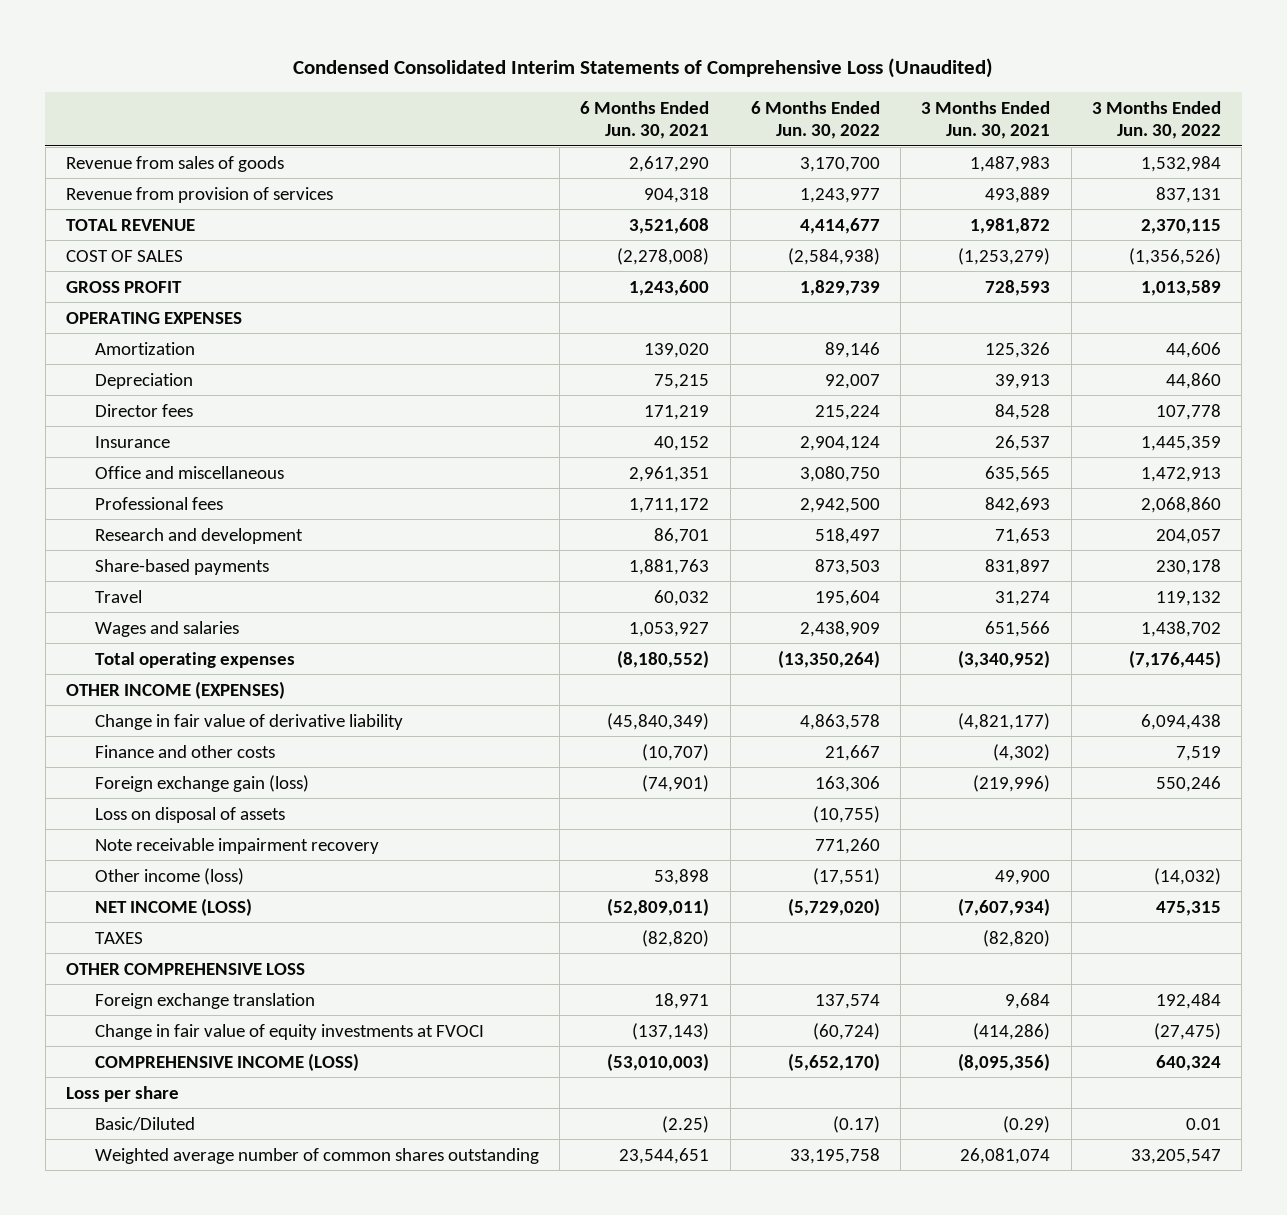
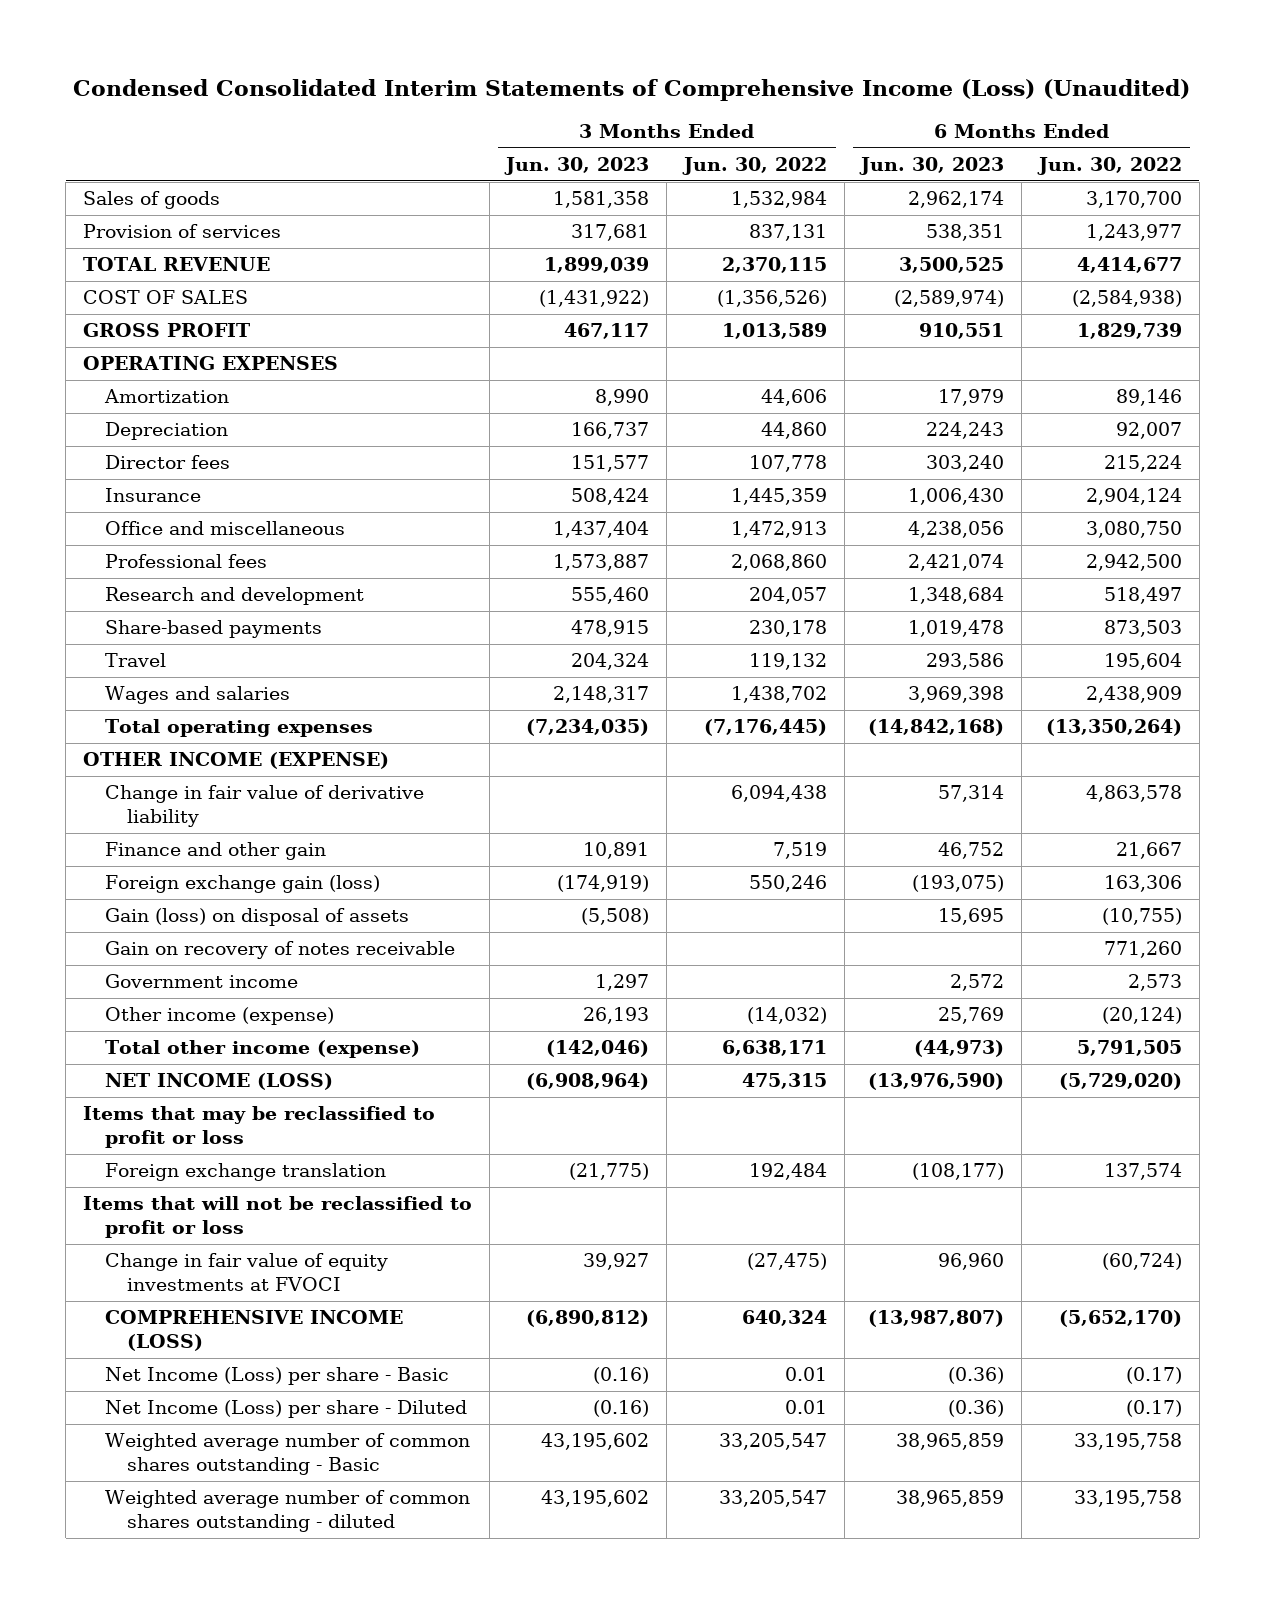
- Condensed Consolidated Interim Statements of Comprehensive Loss (Unaudited)
+ Condensed Consolidated Interim Statements of Comprehensive Income (Loss) (Unaudited)
- | 6 Months Ended Jun. 30, 2021 | 6 Months Ended Jun. 30, 2022 | 3 Months Ended Jun. 30, 2021 | 3 Months Ended Jun. 30, 2022
+ | 3 Months Ended Jun. 30, 2023 | 3 Months Ended Jun. 30, 2022 | 6 Months Ended Jun. 30, 2023 | 6 Months Ended Jun. 30, 2022
- Revenue from sales of goods | 2,617,290 | 3,170,700 | 1,487,983 | 1,532,984
- Revenue from provision of services | 904,318 | 1,243,977 | 493,889 | 837,131
+ Sales of goods | 1,581,358 | 1,532,984 | 2,962,174 | 3,170,700
+ Provision of services | 317,681 | 837,131 | 538,351 | 1,243,977
- OTHER INCOME (EXPENSES)
+ OTHER INCOME (EXPENSE)
- Finance and other costs | (10,707) | 21,667 | (4,302) | 7,519
+ Finance and other gain | 10,891 | 7,519 | 46,752 | 21,667
- Loss on disposal of assets | | (10,755) | |
- Note receivable impairment recovery | | 771,260 | |
- Other income (loss) | 53,898 | (17,551) | 49,900 | (14,032)
+ Gain (loss) on disposal of assets | (5,508) | | 15,695 | (10,755)
+ Gain on recovery of notes receivable | | | | 771,260
+ Government income | 1,297 | | 2,572 | 2,573
+ Other income (expense) | 26,193 | (14,032) | 25,769 | (20,124)
+ Total other income (expense) | (142,046) | 6,638,171 | (44,973) | 5,791,505
- TAXES | (82,820) | | (82,820) |
- OTHER COMPREHENSIVE LOSS
+ Items that may be reclassified to profit or loss
+ Items that will not be reclassified to profit or loss
- Loss per share
- Basic/Diluted | (2.25) | (0.17) | (0.29) | 0.01
- Weighted average number of common shares outstanding | 23,544,651 | 33,195,758 | 26,081,074 | 33,205,547
+ Net Income (Loss) per share - Basic | (0.16) | 0.01 | (0.36) | (0.17)
+ Net Income (Loss) per share - Diluted | (0.16) | 0.01 | (0.36) | (0.17)
+ Weighted average number of common shares outstanding - Basic | 43,195,602 | 33,205,547 | 38,965,859 | 33,195,758
+ Weighted average number of common shares outstanding - diluted | 43,195,602 | 33,205,547 | 38,965,859 | 33,195,758

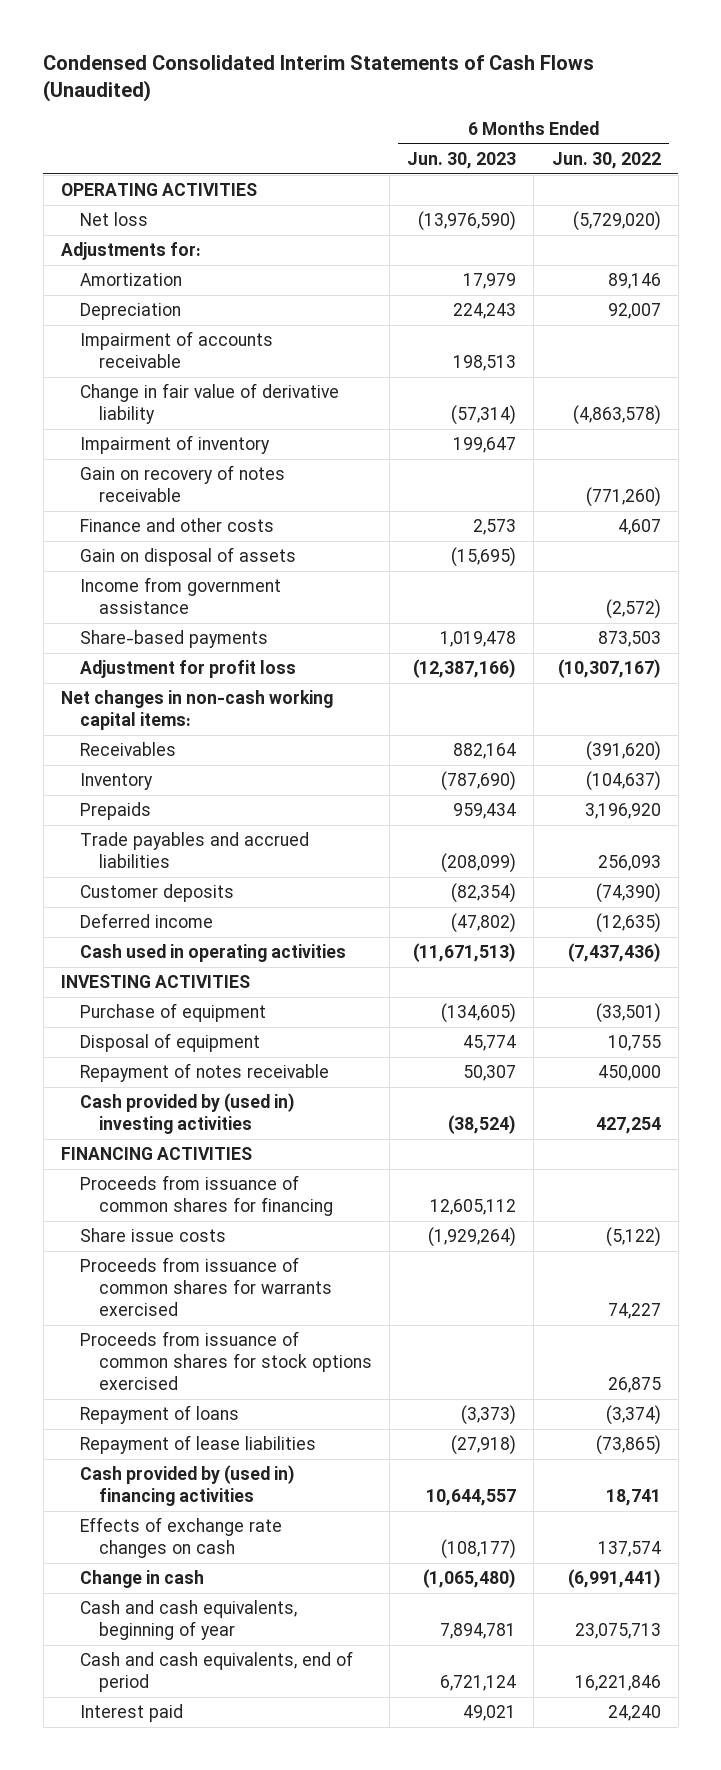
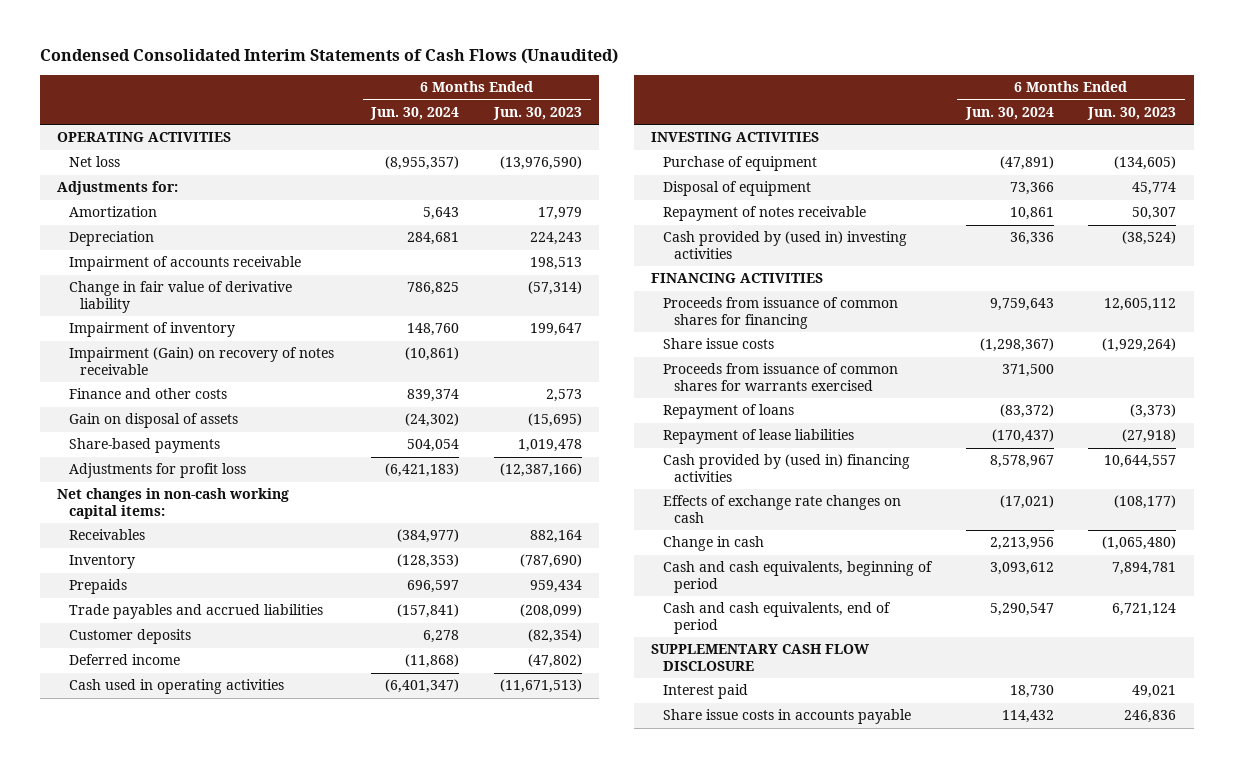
- | 6 Months Ended Jun. 30, 2023 | 6 Months Ended Jun. 30, 2022
+ | 6 Months Ended Jun. 30, 2024 | 6 Months Ended Jun. 30, 2023
- Gain on recovery of notes receivable | | (771,260)
+ Impairment (Gain) on recovery of notes receivable | (10,861) |
- Income from government assistance | | (2,572)
- Adjustment for profit loss | (12,387,166) | (10,307,167)
+ Adjustments for profit loss | (6,421,183) | (12,387,166)
- Proceeds from issuance of common shares for stock options exercised | | 26,875
- Cash and cash equivalents, beginning of year | 7,894,781 | 23,075,713
+ Cash and cash equivalents, beginning of period | 3,093,612 | 7,894,781
+ SUPPLEMENTARY CASH FLOW DISCLOSURE
+ Share issue costs in accounts payable | 114,432 | 246,836

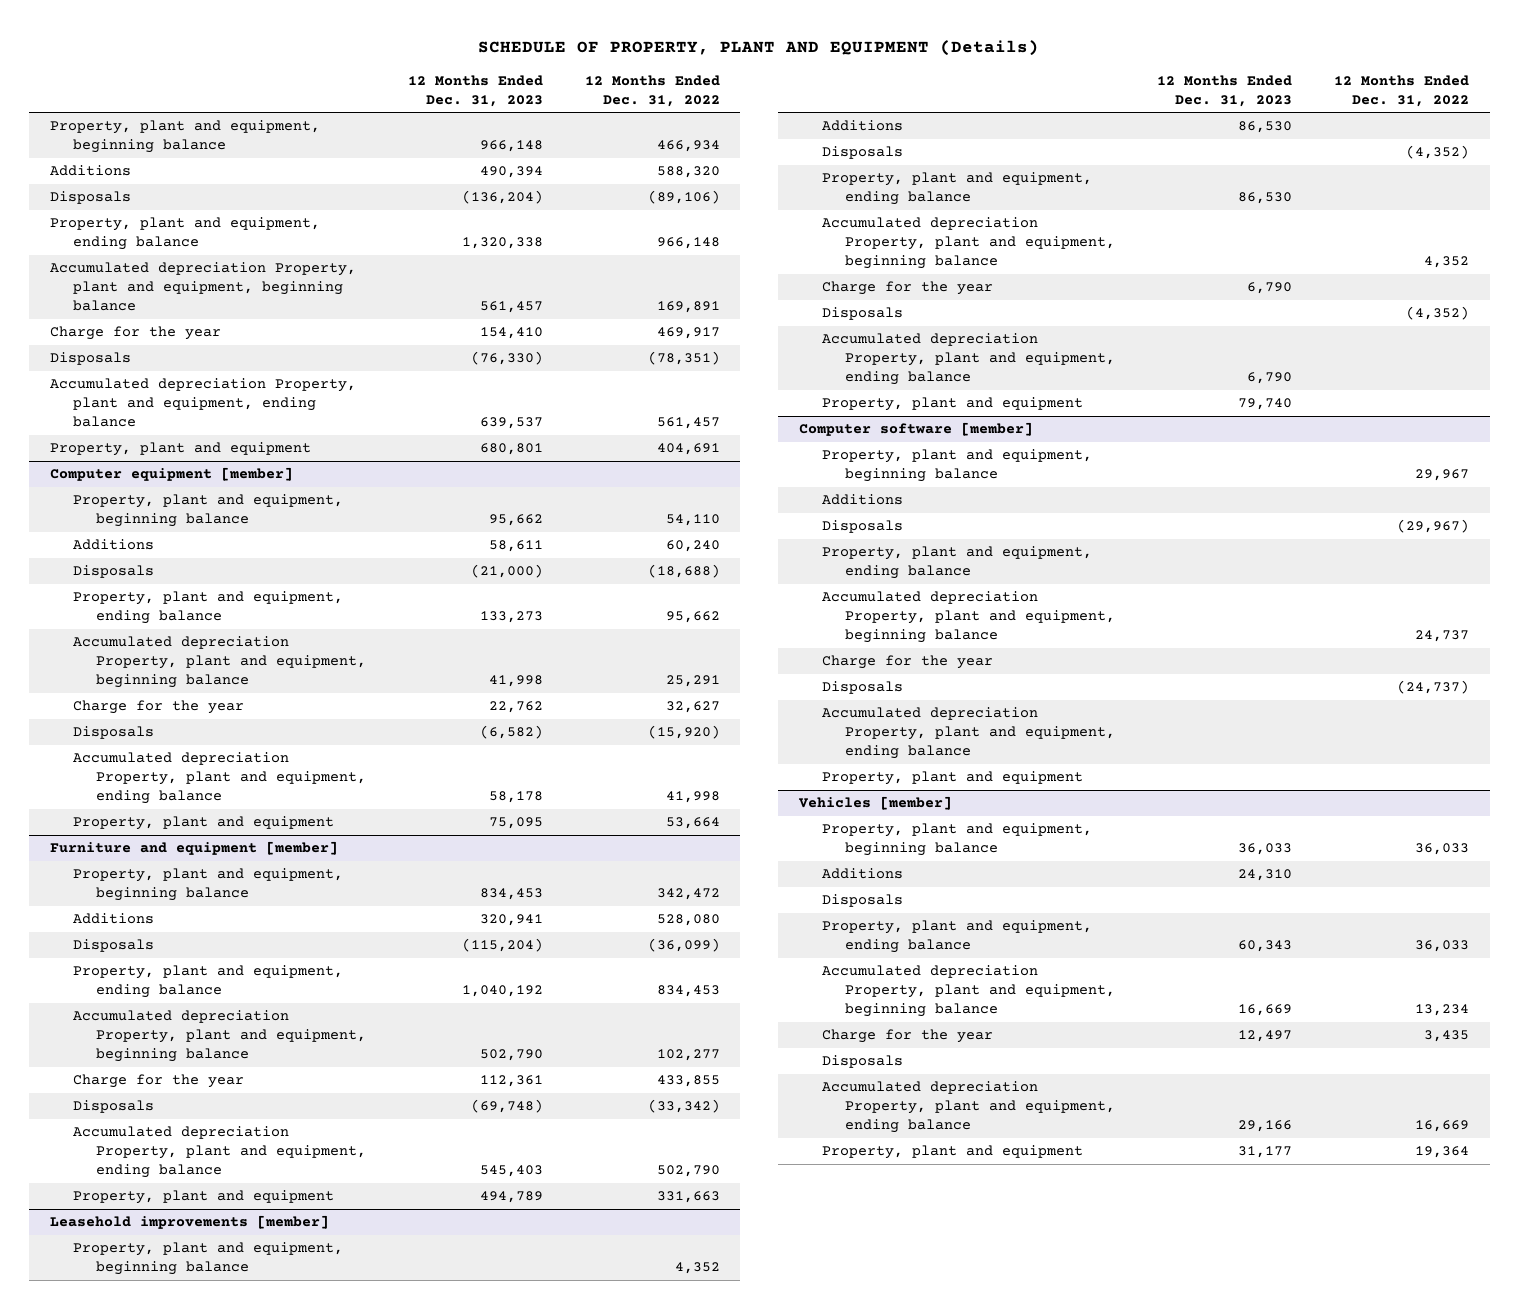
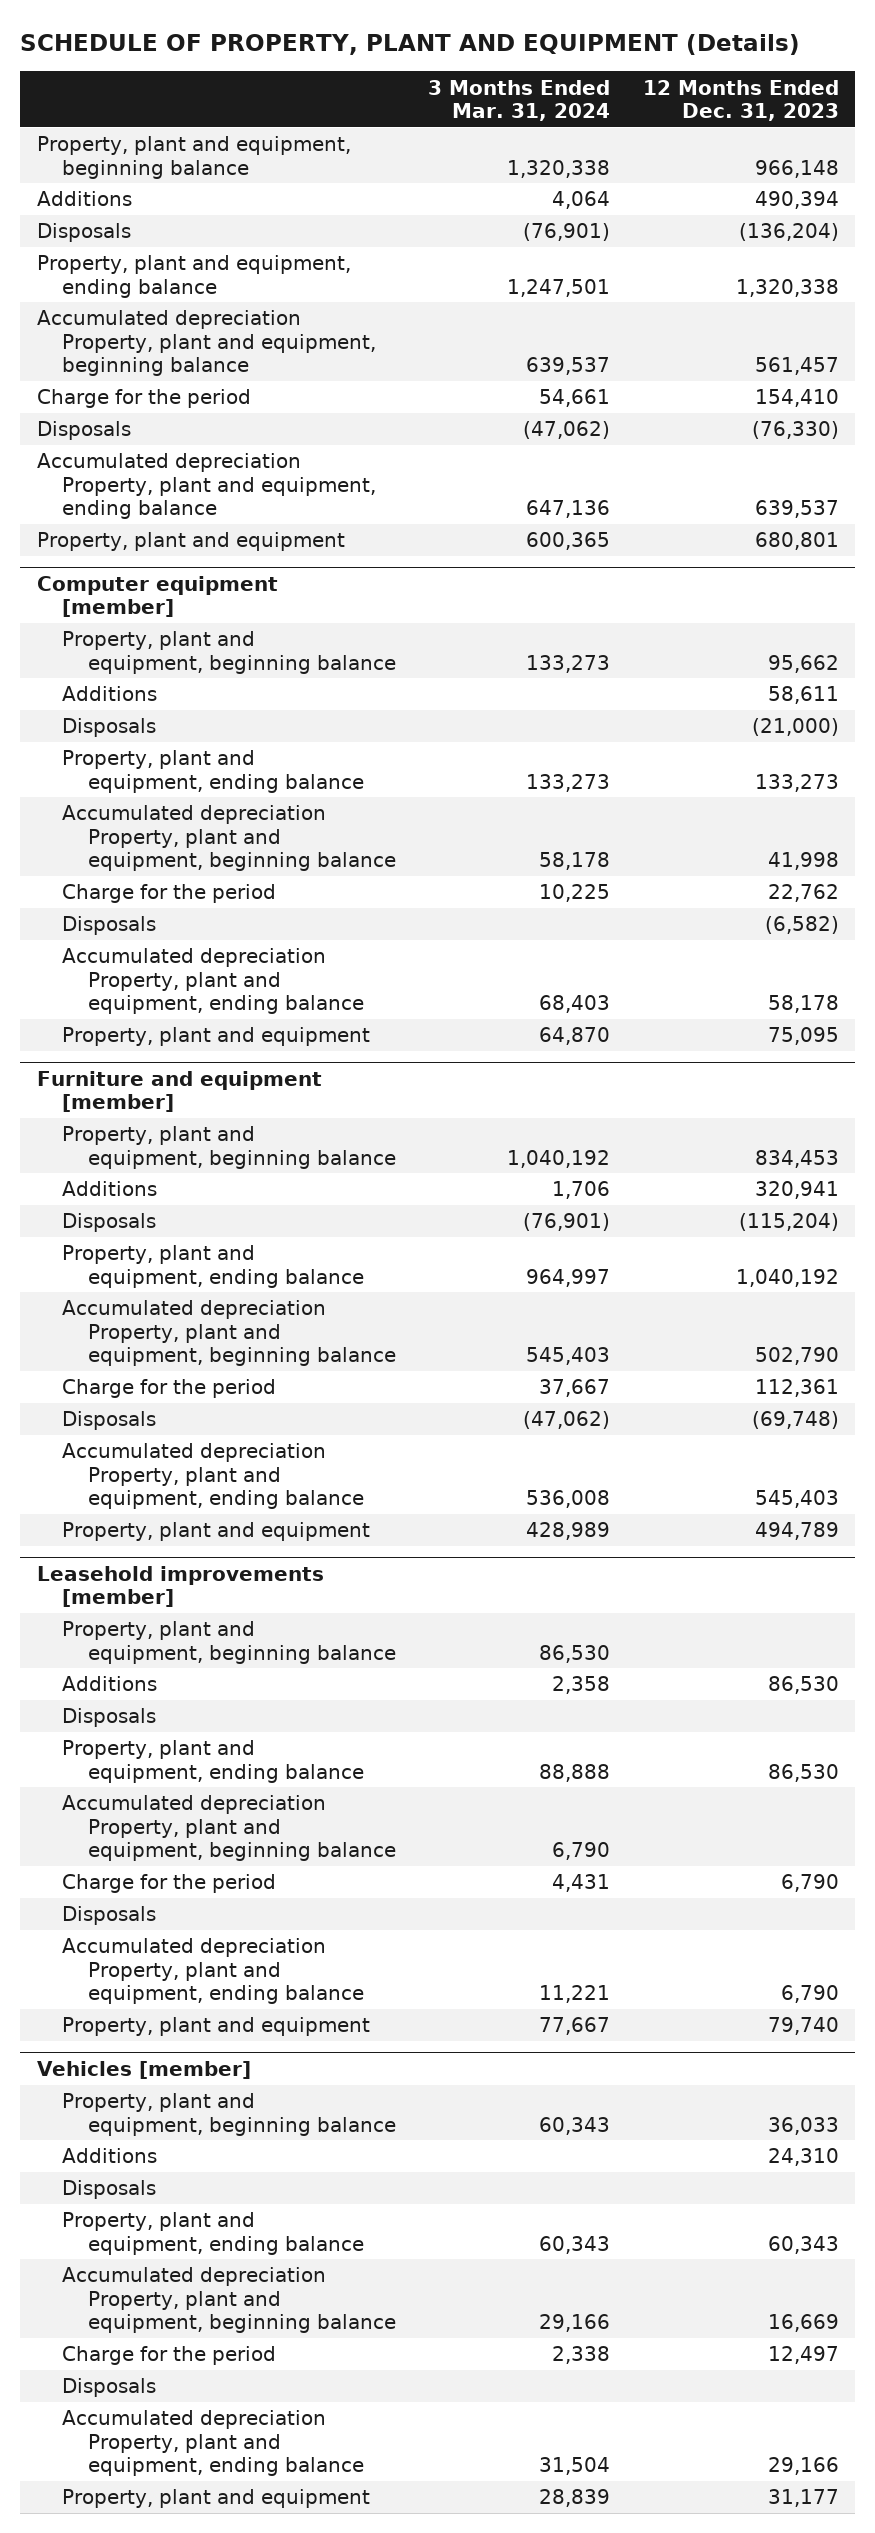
- | 12 Months Ended Dec. 31, 2023 | 12 Months Ended Dec. 31, 2022
+ | 3 Months Ended Mar. 31, 2024 | 12 Months Ended Dec. 31, 2023
- Charge for the year | 154,410 | 469,917
+ Charge for the period | 54,661 | 154,410
@ Computer equipment [member]
- Charge for the year | 22,762 | 32,627
+ Charge for the period | 10,225 | 22,762
@ Furniture and equipment [member]
- Charge for the year | 112,361 | 433,855
+ Charge for the period | 37,667 | 112,361
@ Leasehold improvements [member]
- Charge for the year | 6,790 |
+ Charge for the period | 4,431 | 6,790
- Computer software [member]
- Property, plant and equipment, beginning balance | | 29,967
- Additions
- Disposals | | (29,967)
- Property, plant and equipment, ending balance
- Accumulated depreciation Property, plant and equipment, beginning balance | | 24,737
- Charge for the year
- Disposals | | (24,737)
- Accumulated depreciation Property, plant and equipment, ending balance
- Property, plant and equipment
@ Vehicles [member]
- Charge for the year | 12,497 | 3,435
+ Charge for the period | 2,338 | 12,497

